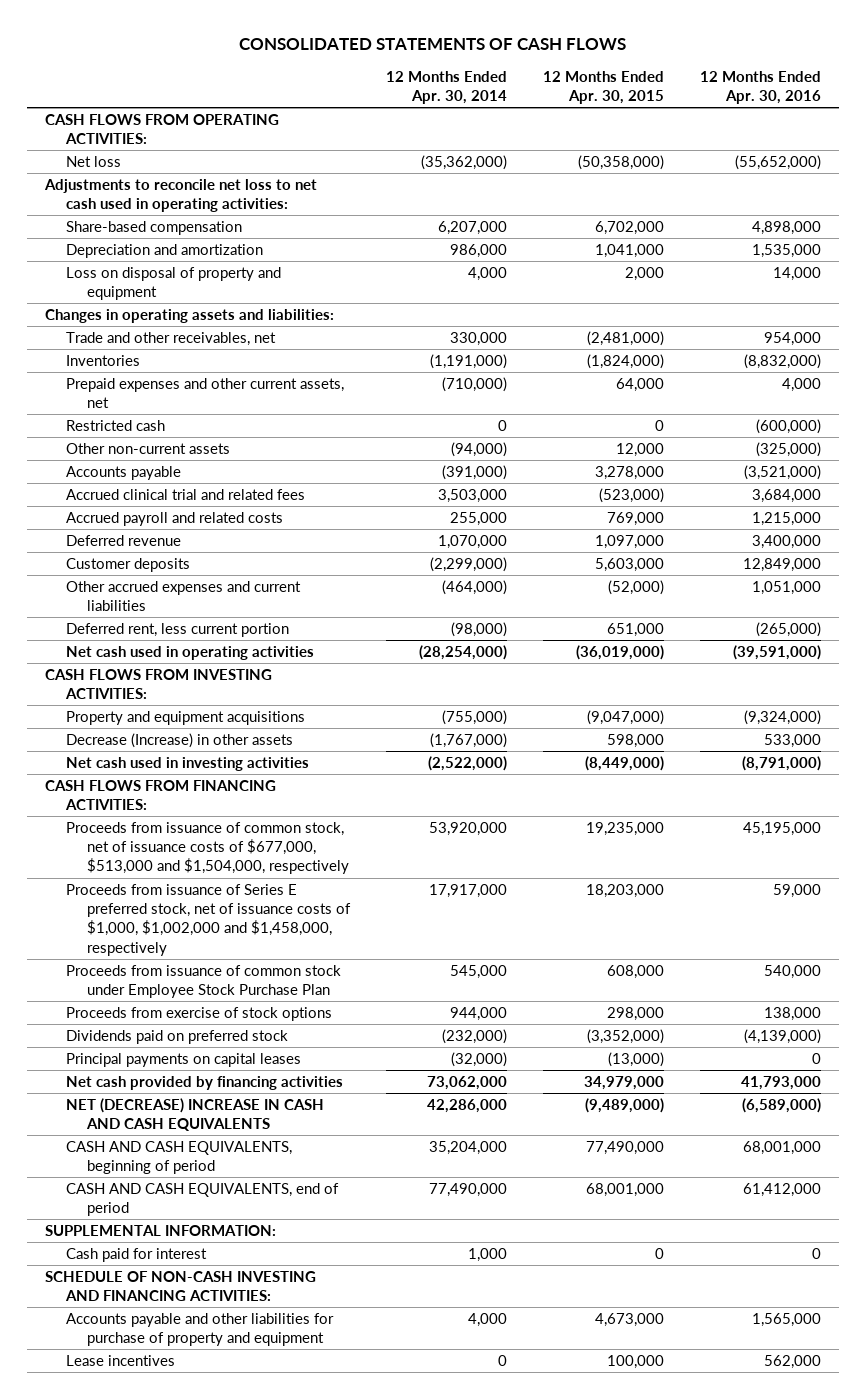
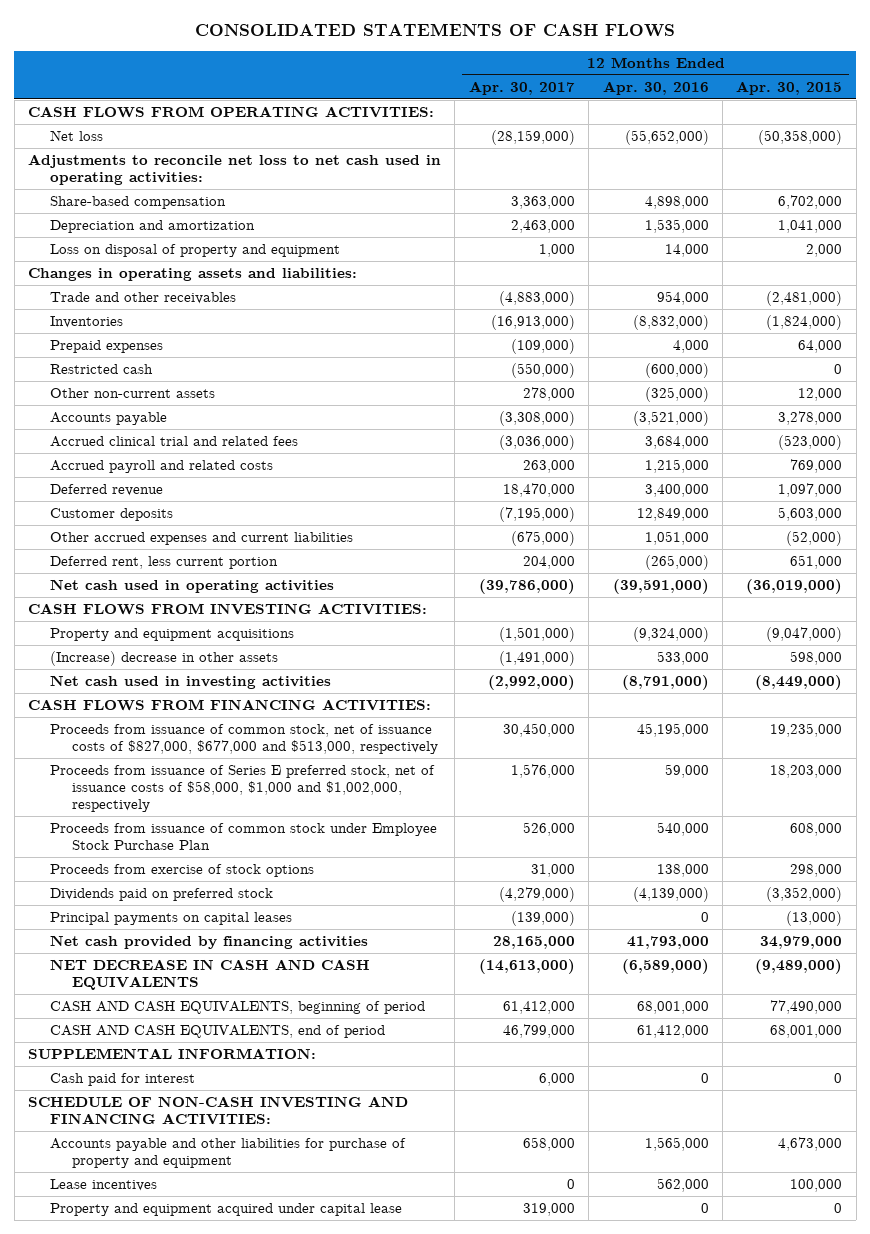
- | 12 Months Ended Apr. 30, 2014 | 12 Months Ended Apr. 30, 2015 | 12 Months Ended Apr. 30, 2016
+ | 12 Months Ended Apr. 30, 2017 | 12 Months Ended Apr. 30, 2016 | 12 Months Ended Apr. 30, 2015
- Trade and other receivables, net | 330,000 | (2,481,000) | 954,000
+ Trade and other receivables | (4,883,000) | 954,000 | (2,481,000)
- Prepaid expenses and other current assets, net | (710,000) | 64,000 | 4,000
+ Prepaid expenses | (109,000) | 4,000 | 64,000
- Decrease (Increase) in other assets | (1,767,000) | 598,000 | 533,000
+ (Increase) decrease in other assets | (1,491,000) | 533,000 | 598,000
- Proceeds from issuance of common stock, net of issuance costs of $677,000, $513,000 and $1,504,000, respectively | 53,920,000 | 19,235,000 | 45,195,000
- Proceeds from issuance of Series E preferred stock, net of issuance costs of $1,000, $1,002,000 and $1,458,000, respectively | 17,917,000 | 18,203,000 | 59,000
+ Proceeds from issuance of common stock, net of issuance costs of $827,000, $677,000 and $513,000, respectively | 30,450,000 | 45,195,000 | 19,235,000
+ Proceeds from issuance of Series E preferred stock, net of issuance costs of $58,000, $1,000 and $1,002,000, respectively | 1,576,000 | 59,000 | 18,203,000
- NET (DECREASE) INCREASE IN CASH AND CASH EQUIVALENTS | 42,286,000 | (9,489,000) | (6,589,000)
+ NET DECREASE IN CASH AND CASH EQUIVALENTS | (14,613,000) | (6,589,000) | (9,489,000)
+ Property and equipment acquired under capital lease | 319,000 | 0 | 0

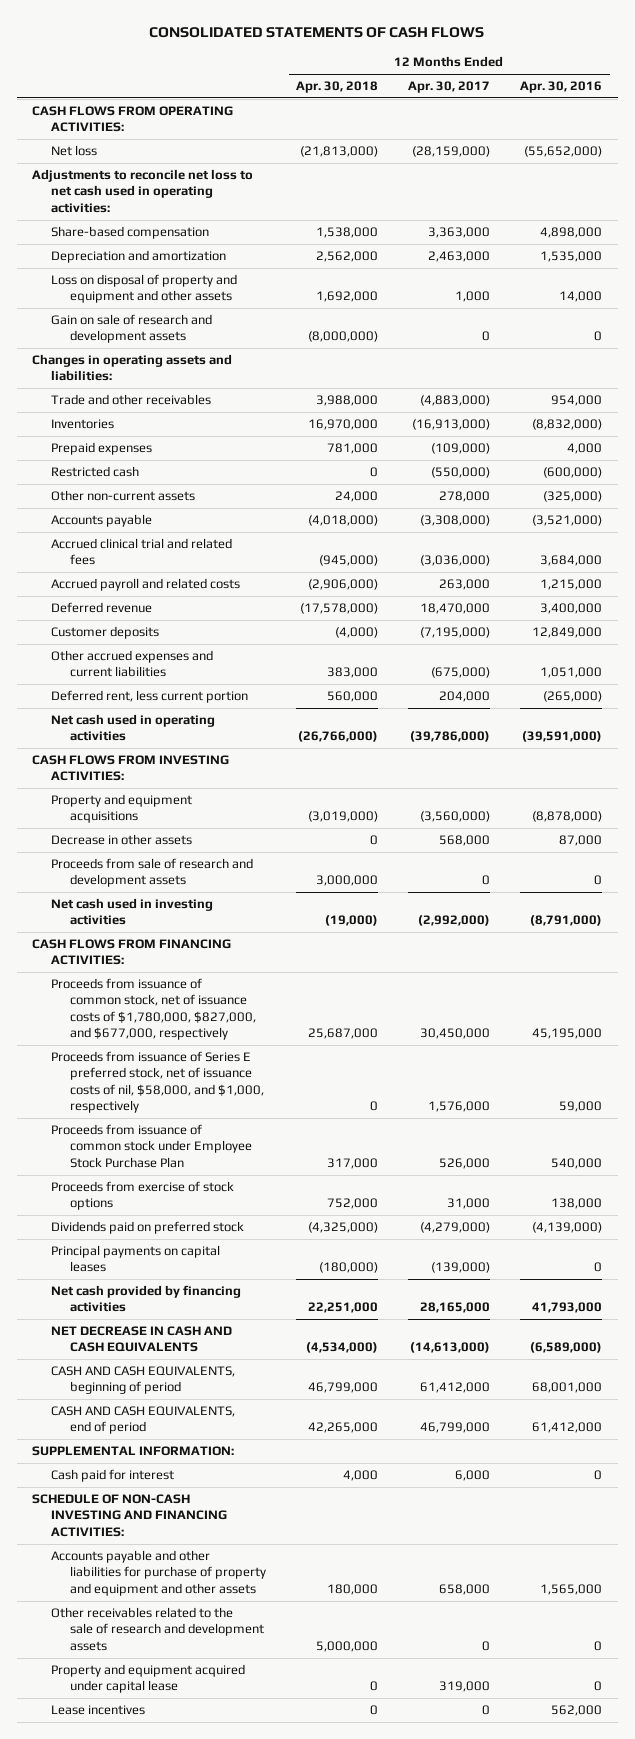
- | 12 Months Ended Apr. 30, 2017 | 12 Months Ended Apr. 30, 2016 | 12 Months Ended Apr. 30, 2015
+ | 12 Months Ended Apr. 30, 2018 | 12 Months Ended Apr. 30, 2017 | 12 Months Ended Apr. 30, 2016
- Loss on disposal of property and equipment | 1,000 | 14,000 | 2,000
+ Loss on disposal of property and equipment and other assets | 1,692,000 | 1,000 | 14,000
+ Gain on sale of research and development assets | (8,000,000) | 0 | 0
- Property and equipment acquisitions | (1,501,000) | (9,324,000) | (9,047,000)
- (Increase) decrease in other assets | (1,491,000) | 533,000 | 598,000
+ Property and equipment acquisitions | (3,019,000) | (3,560,000) | (8,878,000)
+ Decrease in other assets | 0 | 568,000 | 87,000
+ Proceeds from sale of research and development assets | 3,000,000 | 0 | 0
- Proceeds from issuance of common stock, net of issuance costs of $827,000, $677,000 and $513,000, respectively | 30,450,000 | 45,195,000 | 19,235,000
- Proceeds from issuance of Series E preferred stock, net of issuance costs of $58,000, $1,000 and $1,002,000, respectively | 1,576,000 | 59,000 | 18,203,000
+ Proceeds from issuance of common stock, net of issuance costs of $1,780,000, $827,000, and $677,000, respectively | 25,687,000 | 30,450,000 | 45,195,000
+ Proceeds from issuance of Series E preferred stock, net of issuance costs of nil, $58,000, and $1,000, respectively | 0 | 1,576,000 | 59,000
- Accounts payable and other liabilities for purchase of property and equipment | 658,000 | 1,565,000 | 4,673,000
+ Accounts payable and other liabilities for purchase of property and equipment and other assets | 180,000 | 658,000 | 1,565,000
+ Other receivables related to the sale of research and development assets | 5,000,000 | 0 | 0
moved down: Lease incentives | 0 | 0 | 562,000

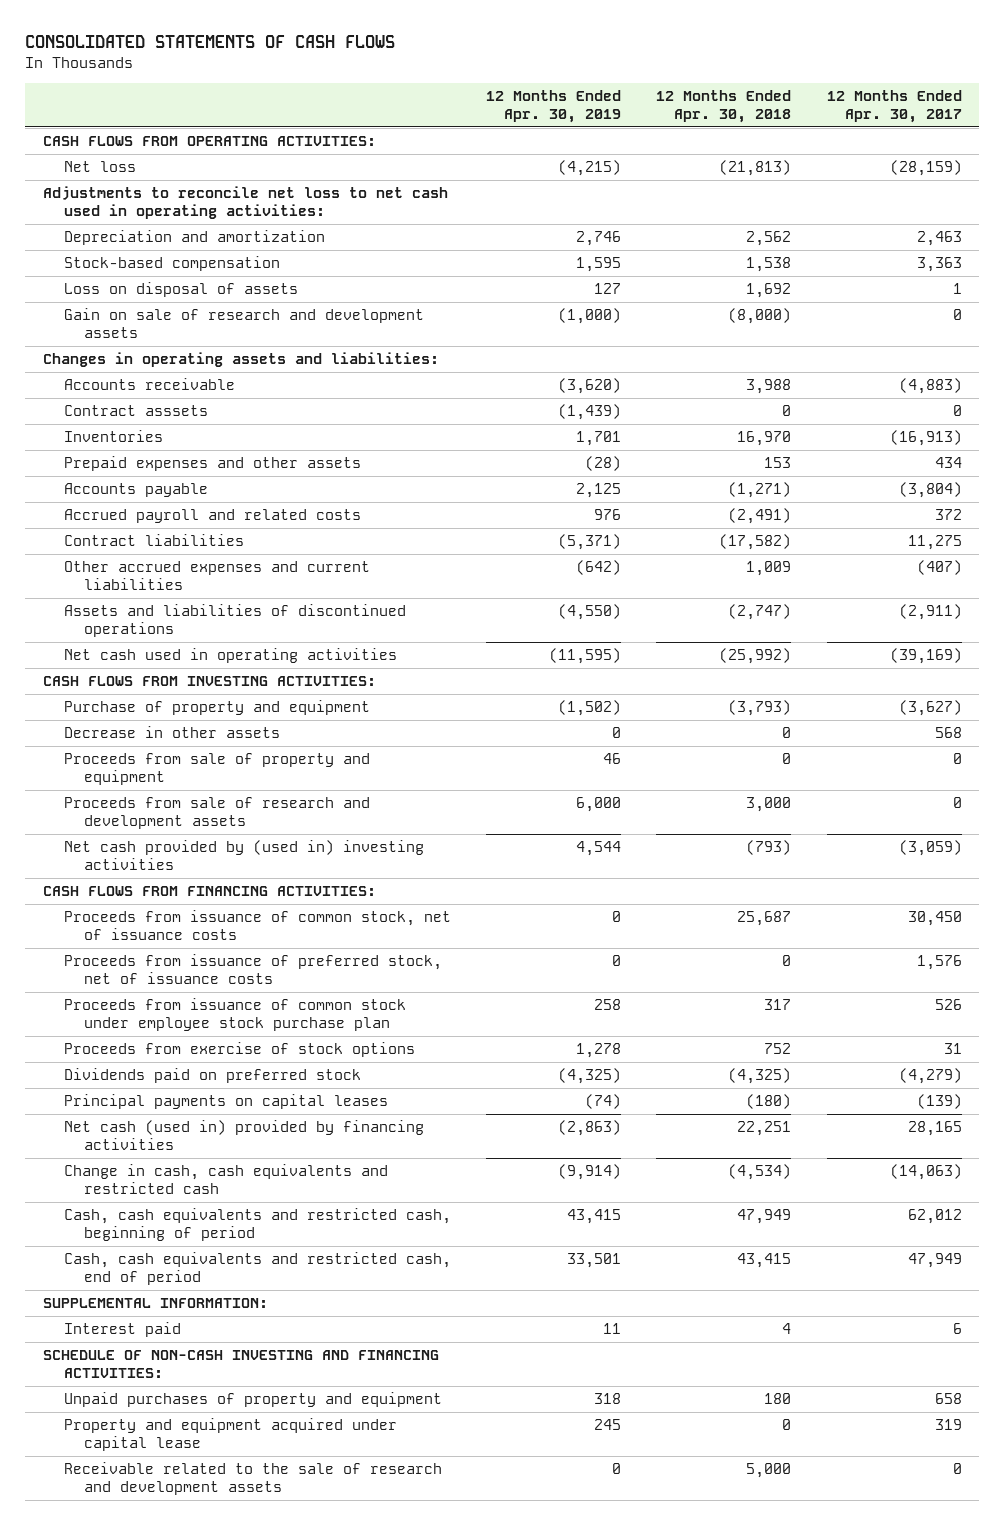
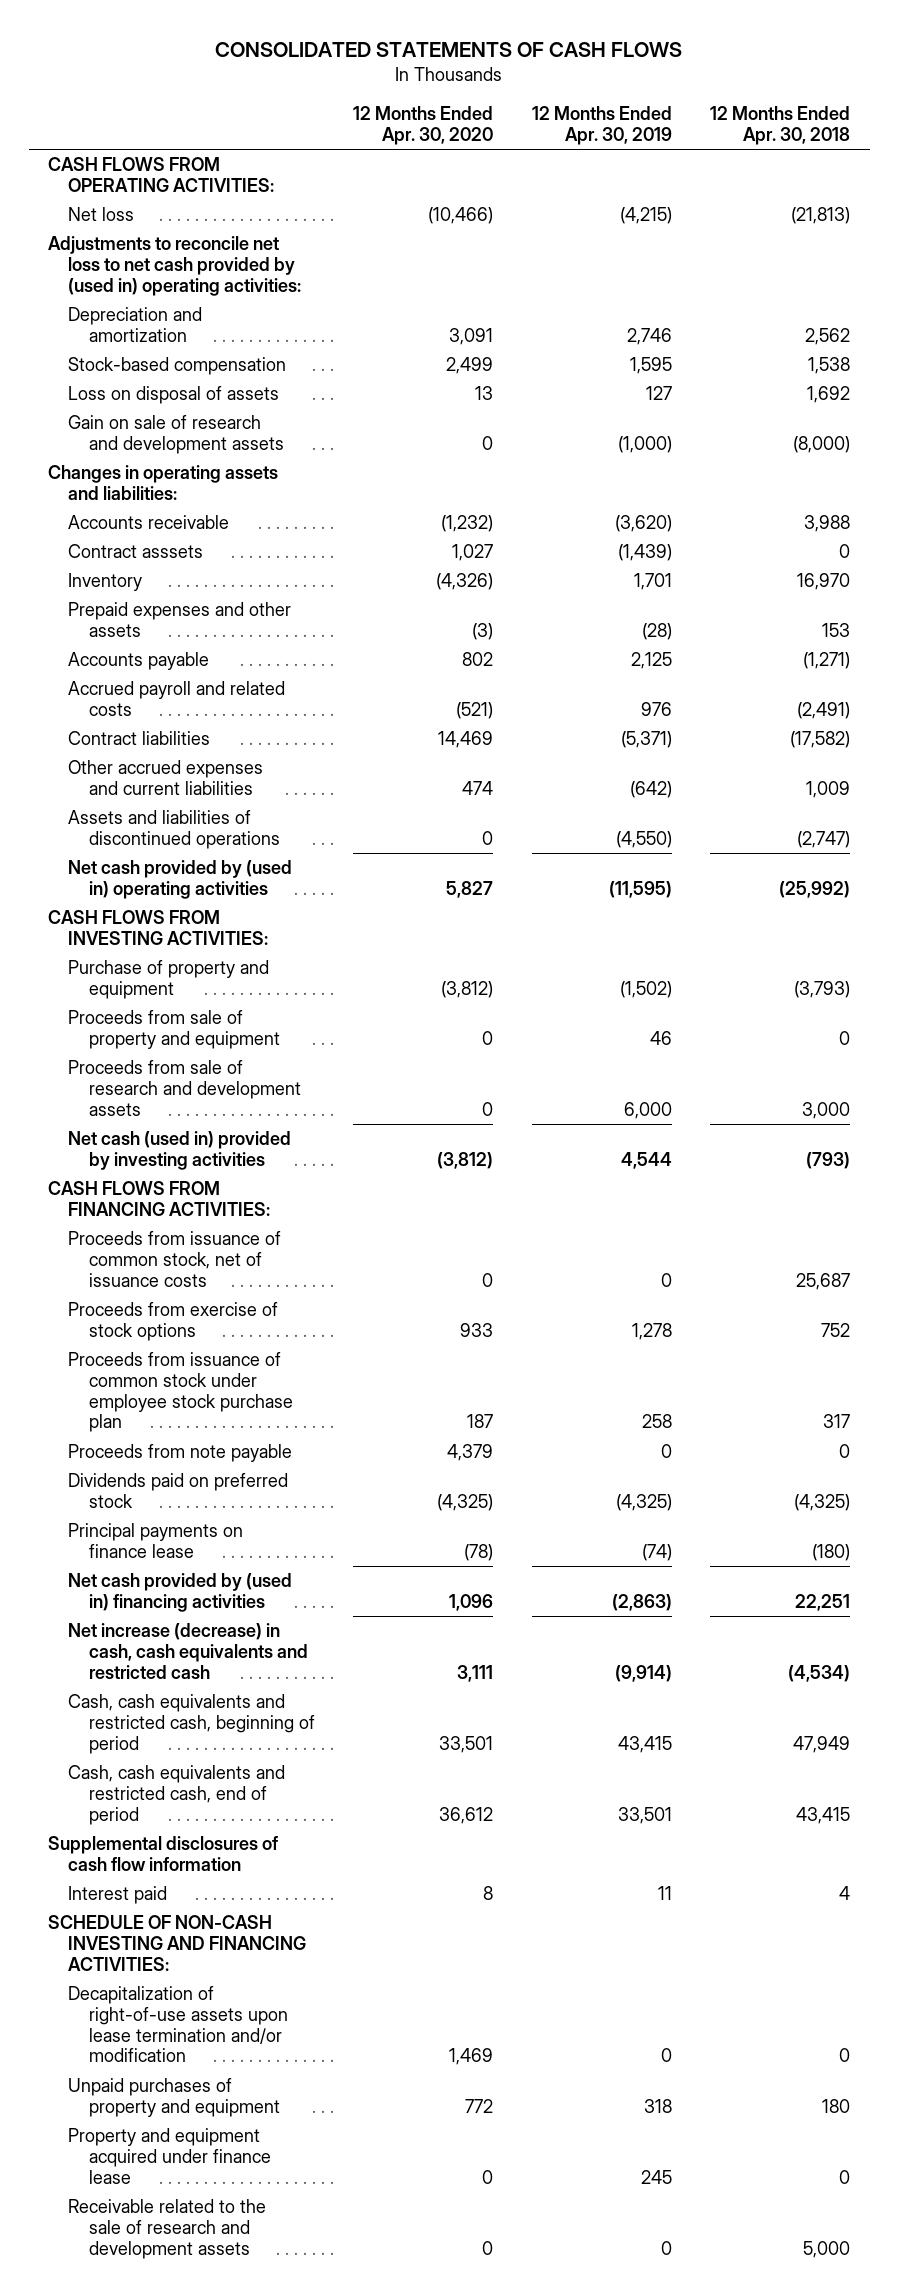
- | 12 Months Ended Apr. 30, 2019 | 12 Months Ended Apr. 30, 2018 | 12 Months Ended Apr. 30, 2017
+ | 12 Months Ended Apr. 30, 2020 | 12 Months Ended Apr. 30, 2019 | 12 Months Ended Apr. 30, 2018
- Adjustments to reconcile net loss to net cash used in operating activities:
+ Adjustments to reconcile net loss to net cash provided by (used in) operating activities:
- Inventories | 1,701 | 16,970 | (16,913)
+ Inventory | (4,326) | 1,701 | 16,970
- Net cash used in operating activities | (11,595) | (25,992) | (39,169)
+ Net cash provided by (used in) operating activities | 5,827 | (11,595) | (25,992)
- Decrease in other assets | 0 | 0 | 568
- Net cash provided by (used in) investing activities | 4,544 | (793) | (3,059)
+ Net cash (used in) provided by investing activities | (3,812) | 4,544 | (793)
- Proceeds from issuance of preferred stock, net of issuance costs | 0 | 0 | 1,576
moved down: Proceeds from issuance of common stock under employee stock purchase plan | 187 | 258 | 317
+ Proceeds from note payable | 4,379 | 0 | 0
- Principal payments on capital leases | (74) | (180) | (139)
- Net cash (used in) provided by financing activities | (2,863) | 22,251 | 28,165
- Change in cash, cash equivalents and restricted cash | (9,914) | (4,534) | (14,063)
+ Principal payments on finance lease | (78) | (74) | (180)
+ Net cash provided by (used in) financing activities | 1,096 | (2,863) | 22,251
+ Net increase (decrease) in cash, cash equivalents and restricted cash | 3,111 | (9,914) | (4,534)
- SUPPLEMENTAL INFORMATION:
+ Supplemental disclosures of cash flow information
+ Decapitalization of right-of-use assets upon lease termination and/or modification | 1,469 | 0 | 0
- Property and equipment acquired under capital lease | 245 | 0 | 319
+ Property and equipment acquired under finance lease | 0 | 245 | 0

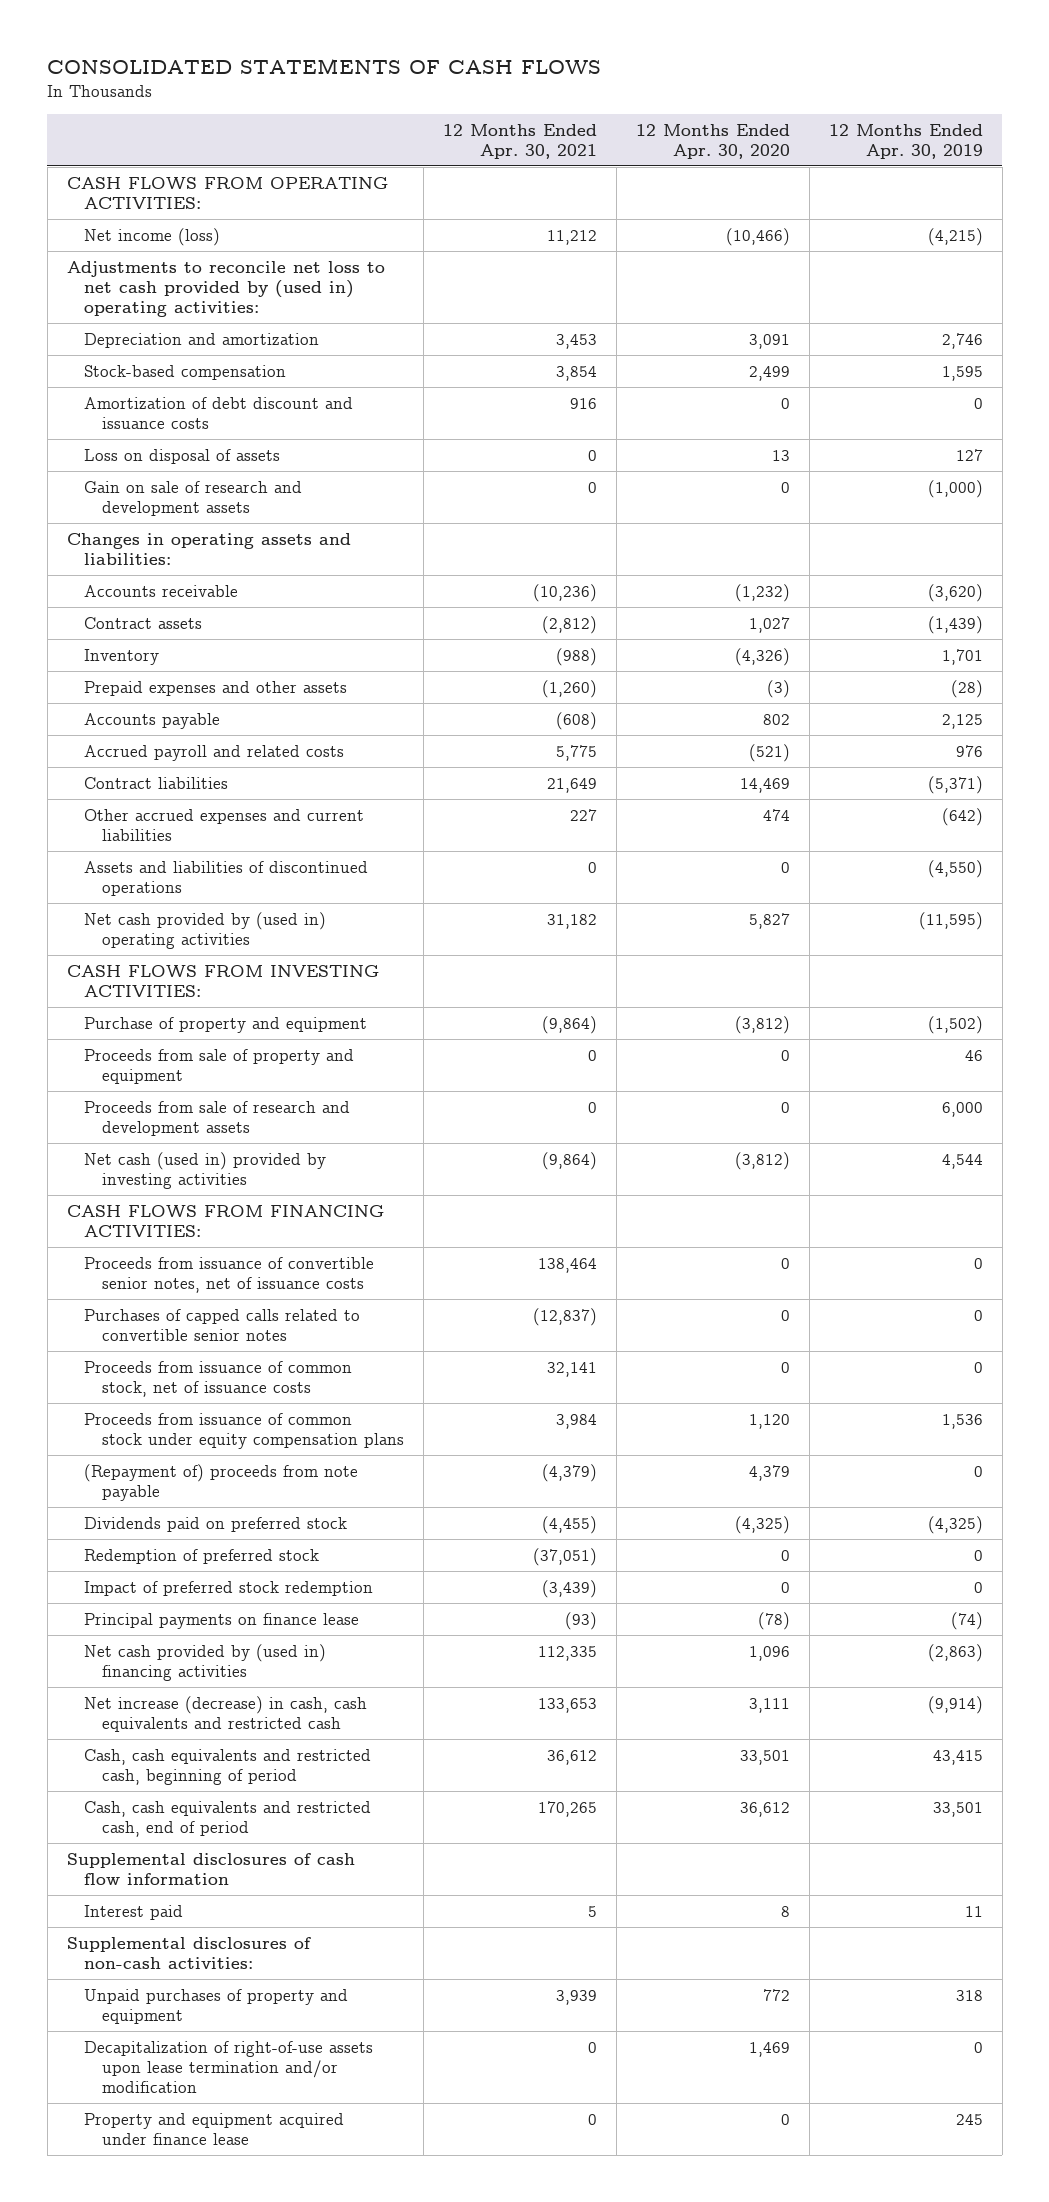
- | 12 Months Ended Apr. 30, 2020 | 12 Months Ended Apr. 30, 2019 | 12 Months Ended Apr. 30, 2018
+ | 12 Months Ended Apr. 30, 2021 | 12 Months Ended Apr. 30, 2020 | 12 Months Ended Apr. 30, 2019
- Net loss | (10,466) | (4,215) | (21,813)
+ Net income (loss) | 11,212 | (10,466) | (4,215)
+ Amortization of debt discount and issuance costs | 916 | 0 | 0
- Contract asssets | 1,027 | (1,439) | 0
+ Contract assets | (2,812) | 1,027 | (1,439)
+ Proceeds from issuance of convertible senior notes, net of issuance costs | 138,464 | 0 | 0
+ Purchases of capped calls related to convertible senior notes | (12,837) | 0 | 0
- Proceeds from exercise of stock options | 933 | 1,278 | 752
- Proceeds from issuance of common stock under employee stock purchase plan | 187 | 258 | 317
- Proceeds from note payable | 4,379 | 0 | 0
+ Proceeds from issuance of common stock under equity compensation plans | 3,984 | 1,120 | 1,536
+ (Repayment of) proceeds from note payable | (4,379) | 4,379 | 0
+ Redemption of preferred stock | (37,051) | 0 | 0
+ Impact of preferred stock redemption | (3,439) | 0 | 0
- SCHEDULE OF NON-CASH INVESTING AND FINANCING ACTIVITIES:
+ Supplemental disclosures of non-cash activities:
moved down: Decapitalization of right-of-use assets upon lease termination and/or modification | 0 | 1,469 | 0
- Receivable related to the sale of research and development assets | 0 | 0 | 5,000

